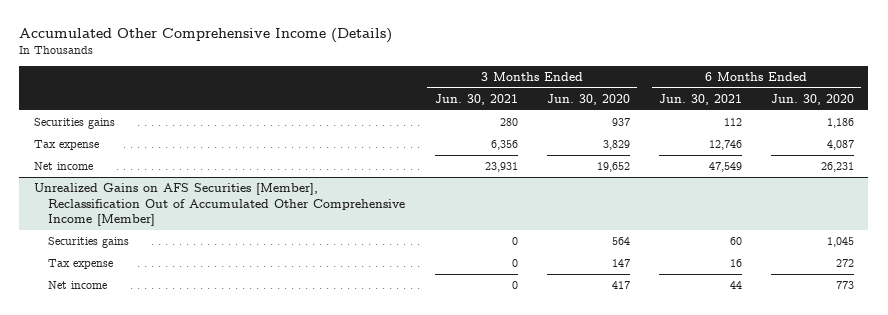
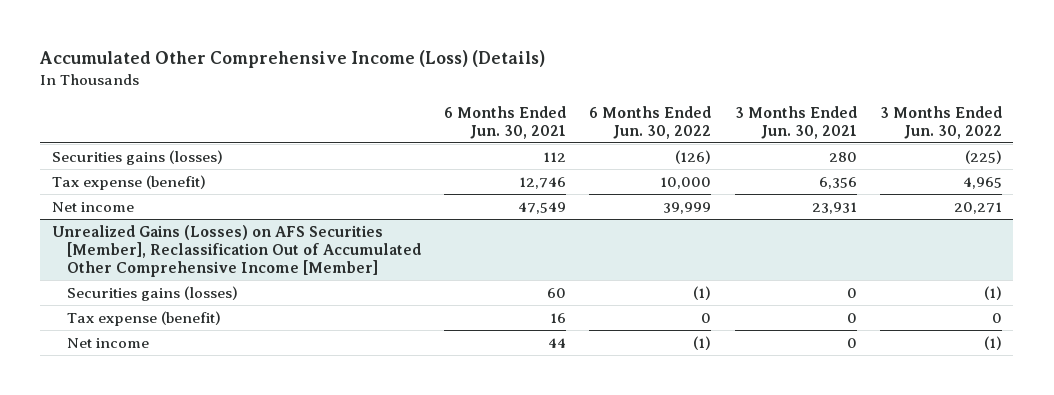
- Accumulated Other Comprehensive Income (Details)
+ Accumulated Other Comprehensive Income (Loss) (Details)
- | 3 Months Ended Jun. 30, 2021 | 3 Months Ended Jun. 30, 2020 | 6 Months Ended Jun. 30, 2021 | 6 Months Ended Jun. 30, 2020
+ | 6 Months Ended Jun. 30, 2021 | 6 Months Ended Jun. 30, 2022 | 3 Months Ended Jun. 30, 2021 | 3 Months Ended Jun. 30, 2022
- Securities gains | 280 | 937 | 112 | 1,186
- Tax expense | 6,356 | 3,829 | 12,746 | 4,087
+ Securities gains (losses) | 112 | (126) | 280 | (225)
+ Tax expense (benefit) | 12,746 | 10,000 | 6,356 | 4,965
- Unrealized Gains on AFS Securities [Member], Reclassification Out of Accumulated Other Comprehensive Income [Member]
- Securities gains | 0 | 564 | 60 | 1,045
- Tax expense | 0 | 147 | 16 | 272
+ Unrealized Gains (Losses) on AFS Securities [Member], Reclassification Out of Accumulated Other Comprehensive Income [Member]
+ Securities gains (losses) | 60 | (1) | 0 | (1)
+ Tax expense (benefit) | 16 | 0 | 0 | 0

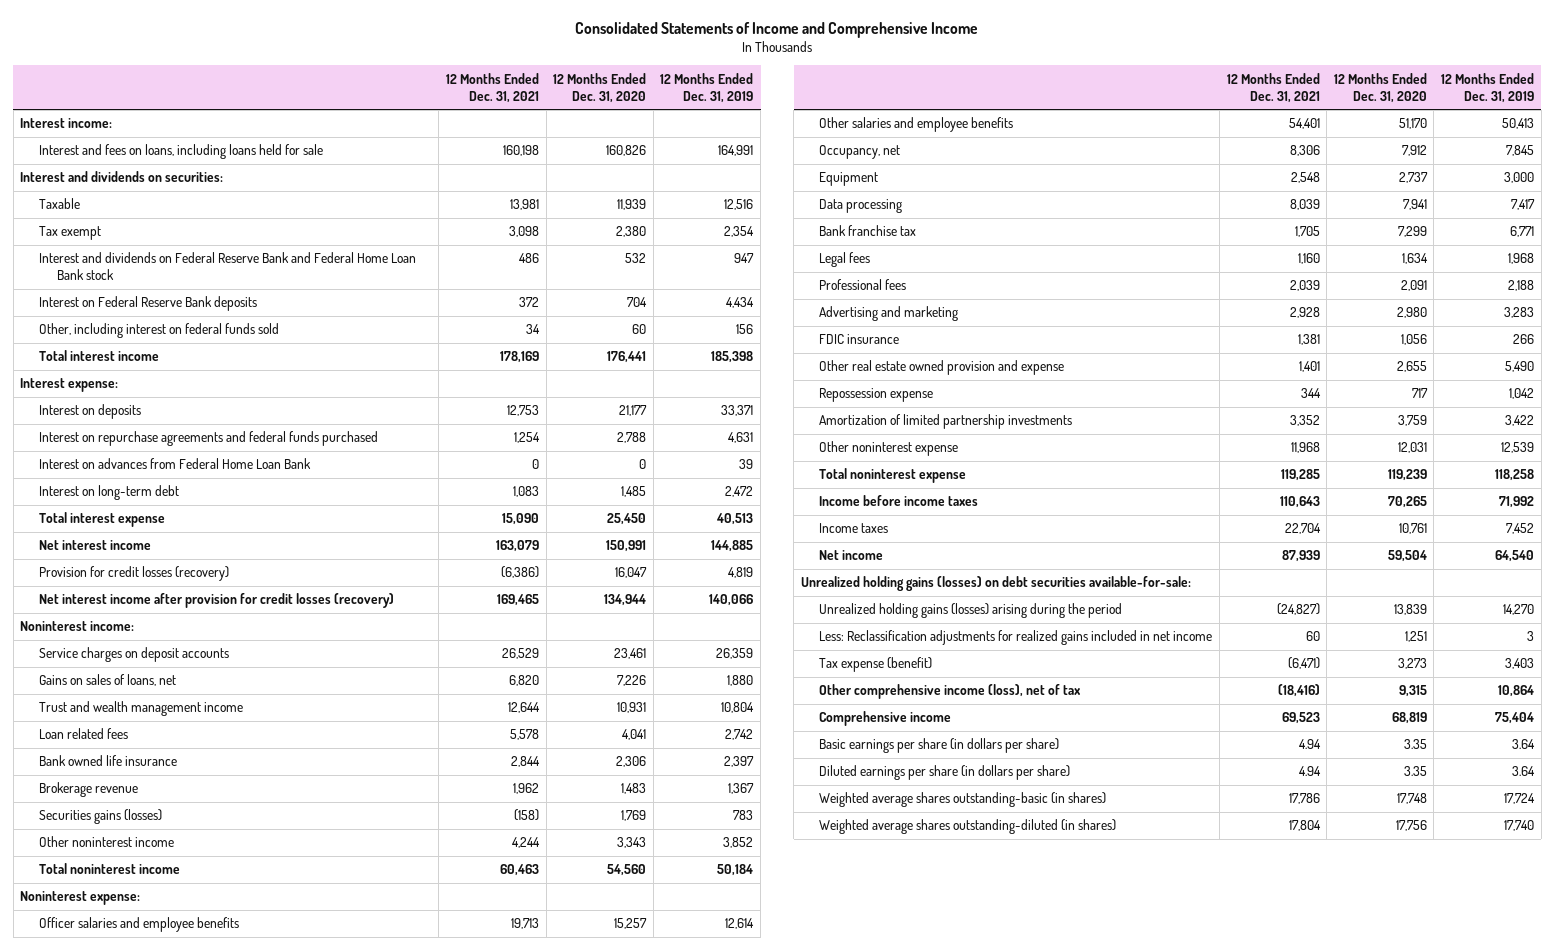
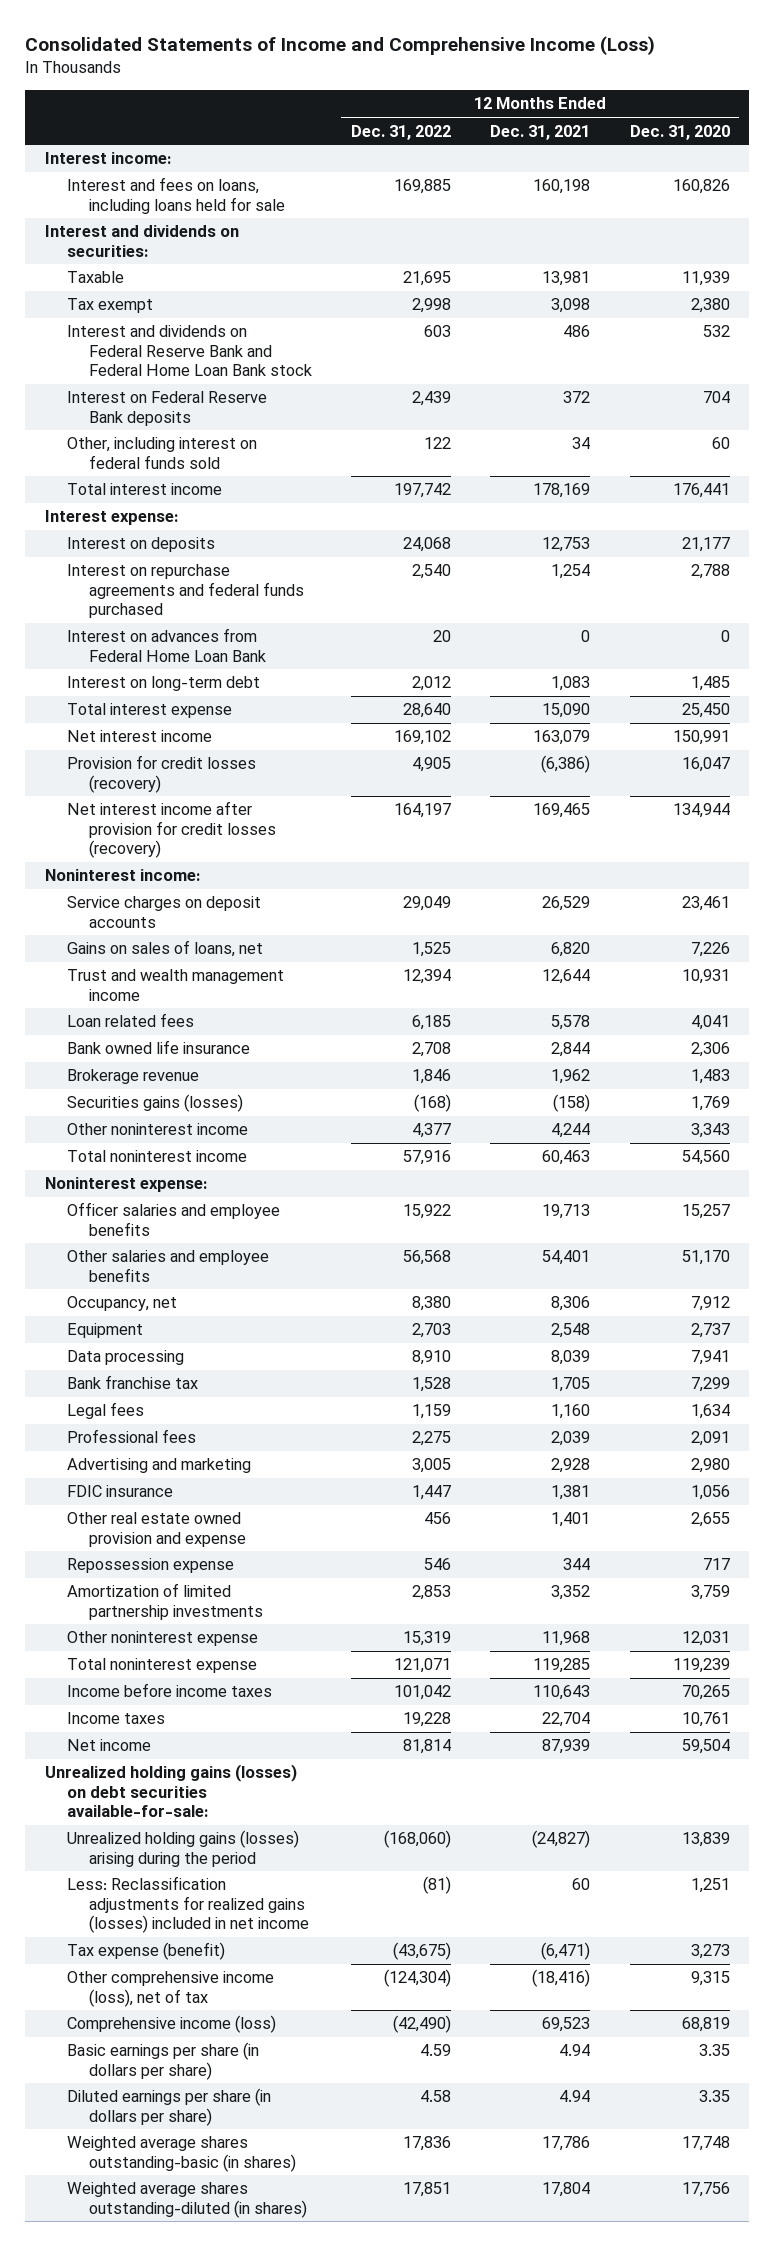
- Consolidated Statements of Income and Comprehensive Income
+ Consolidated Statements of Income and Comprehensive Income (Loss)
- | 12 Months Ended Dec. 31, 2021 | 12 Months Ended Dec. 31, 2020 | 12 Months Ended Dec. 31, 2019
+ | 12 Months Ended Dec. 31, 2022 | 12 Months Ended Dec. 31, 2021 | 12 Months Ended Dec. 31, 2020
- Less: Reclassification adjustments for realized gains included in net income | 60 | 1,251 | 3
+ Less: Reclassification adjustments for realized gains (losses) included in net income | (81) | 60 | 1,251
- Comprehensive income | 69,523 | 68,819 | 75,404
+ Comprehensive income (loss) | (42,490) | 69,523 | 68,819

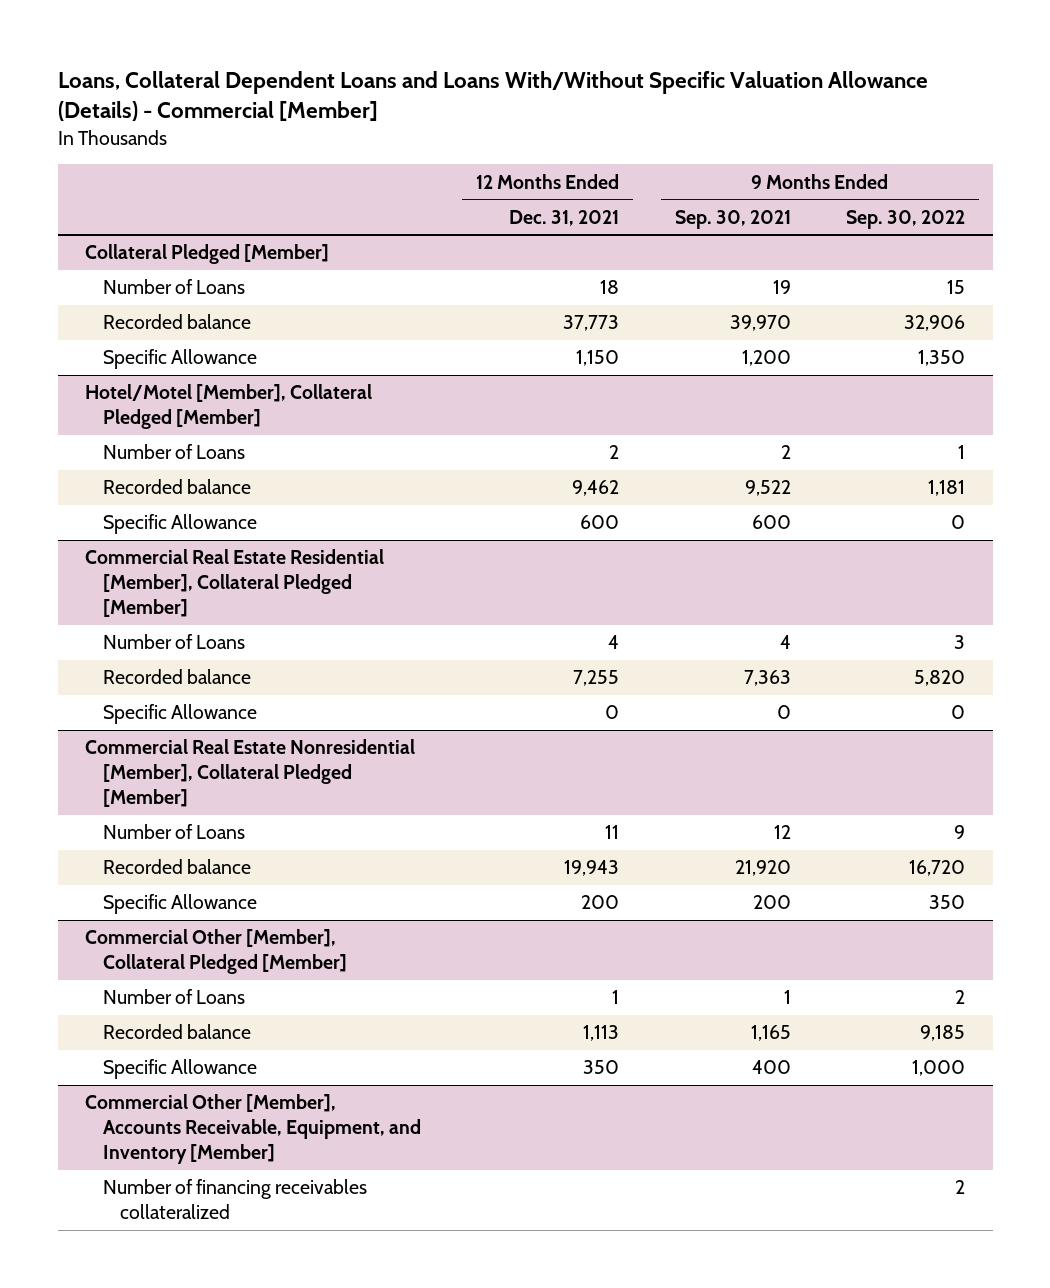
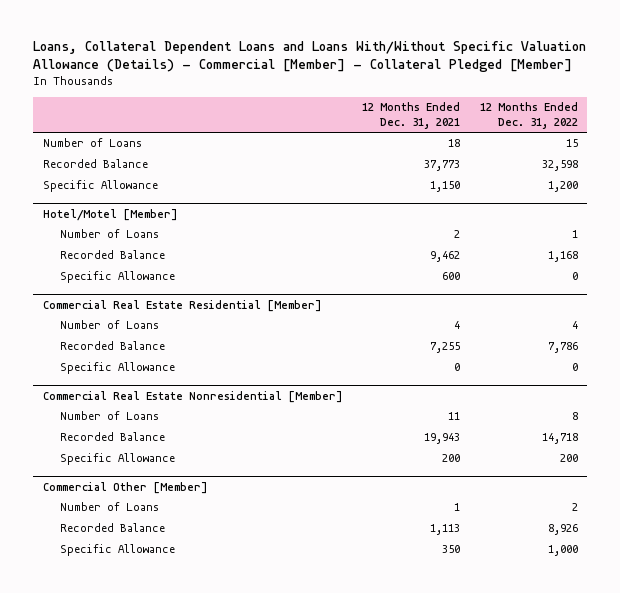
- Loans, Collateral Dependent Loans and Loans With/Without Specific Valuation Allowance (Details) - Commercial [Member]
+ Loans, Collateral Dependent Loans and Loans With/Without Specific Valuation Allowance (Details) - Commercial [Member] - Collateral Pledged [Member]
- | 12 Months Ended Dec. 31, 2021 | 9 Months Ended Sep. 30, 2021 | 9 Months Ended Sep. 30, 2022
+ | 12 Months Ended Dec. 31, 2021 | 12 Months Ended Dec. 31, 2022
- Collateral Pledged [Member]
- Recorded balance | 37,773 | 39,970 | 32,906
+ Recorded Balance | 37,773 | 32,598
- Hotel/Motel [Member], Collateral Pledged [Member]
+ Hotel/Motel [Member]
- Recorded balance | 9,462 | 9,522 | 1,181
+ Recorded Balance | 9,462 | 1,168
- Commercial Real Estate Residential [Member], Collateral Pledged [Member]
+ Commercial Real Estate Residential [Member]
- Recorded balance | 7,255 | 7,363 | 5,820
+ Recorded Balance | 7,255 | 7,786
- Commercial Real Estate Nonresidential [Member], Collateral Pledged [Member]
+ Commercial Real Estate Nonresidential [Member]
- Recorded balance | 19,943 | 21,920 | 16,720
+ Recorded Balance | 19,943 | 14,718
- Commercial Other [Member], Collateral Pledged [Member]
+ Commercial Other [Member]
- Recorded balance | 1,113 | 1,165 | 9,185
+ Recorded Balance | 1,113 | 8,926
- Commercial Other [Member], Accounts Receivable, Equipment, and Inventory [Member]
- Number of financing receivables collateralized | | | 2

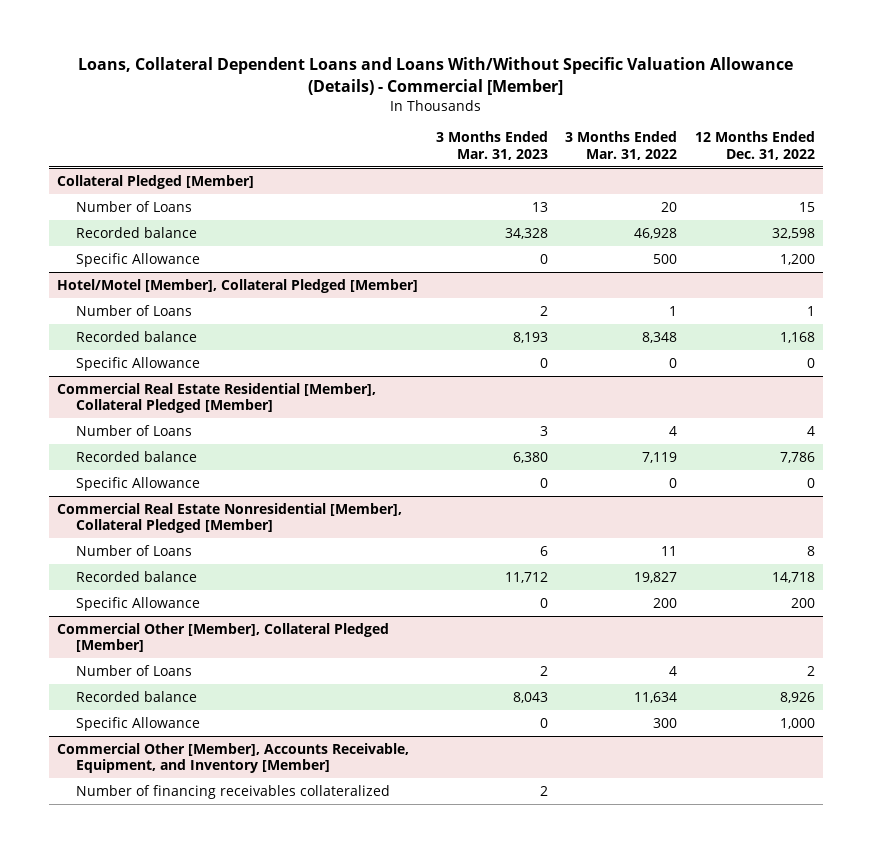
- Loans, Collateral Dependent Loans and Loans With/Without Specific Valuation Allowance (Details) - Commercial [Member] - Collateral Pledged [Member]
+ Loans, Collateral Dependent Loans and Loans With/Without Specific Valuation Allowance (Details) - Commercial [Member]
- | 12 Months Ended Dec. 31, 2021 | 12 Months Ended Dec. 31, 2022
+ | 3 Months Ended Mar. 31, 2023 | 3 Months Ended Mar. 31, 2022 | 12 Months Ended Dec. 31, 2022
+ Collateral Pledged [Member]
- Recorded Balance | 37,773 | 32,598
+ Recorded balance | 34,328 | 46,928 | 32,598
- Hotel/Motel [Member]
+ Hotel/Motel [Member], Collateral Pledged [Member]
- Recorded Balance | 9,462 | 1,168
+ Recorded balance | 8,193 | 8,348 | 1,168
- Commercial Real Estate Residential [Member]
+ Commercial Real Estate Residential [Member], Collateral Pledged [Member]
- Recorded Balance | 7,255 | 7,786
+ Recorded balance | 6,380 | 7,119 | 7,786
- Commercial Real Estate Nonresidential [Member]
+ Commercial Real Estate Nonresidential [Member], Collateral Pledged [Member]
- Recorded Balance | 19,943 | 14,718
+ Recorded balance | 11,712 | 19,827 | 14,718
- Commercial Other [Member]
+ Commercial Other [Member], Collateral Pledged [Member]
- Recorded Balance | 1,113 | 8,926
+ Recorded balance | 8,043 | 11,634 | 8,926
+ Commercial Other [Member], Accounts Receivable, Equipment, and Inventory [Member]
+ Number of financing receivables collateralized | 2 | |

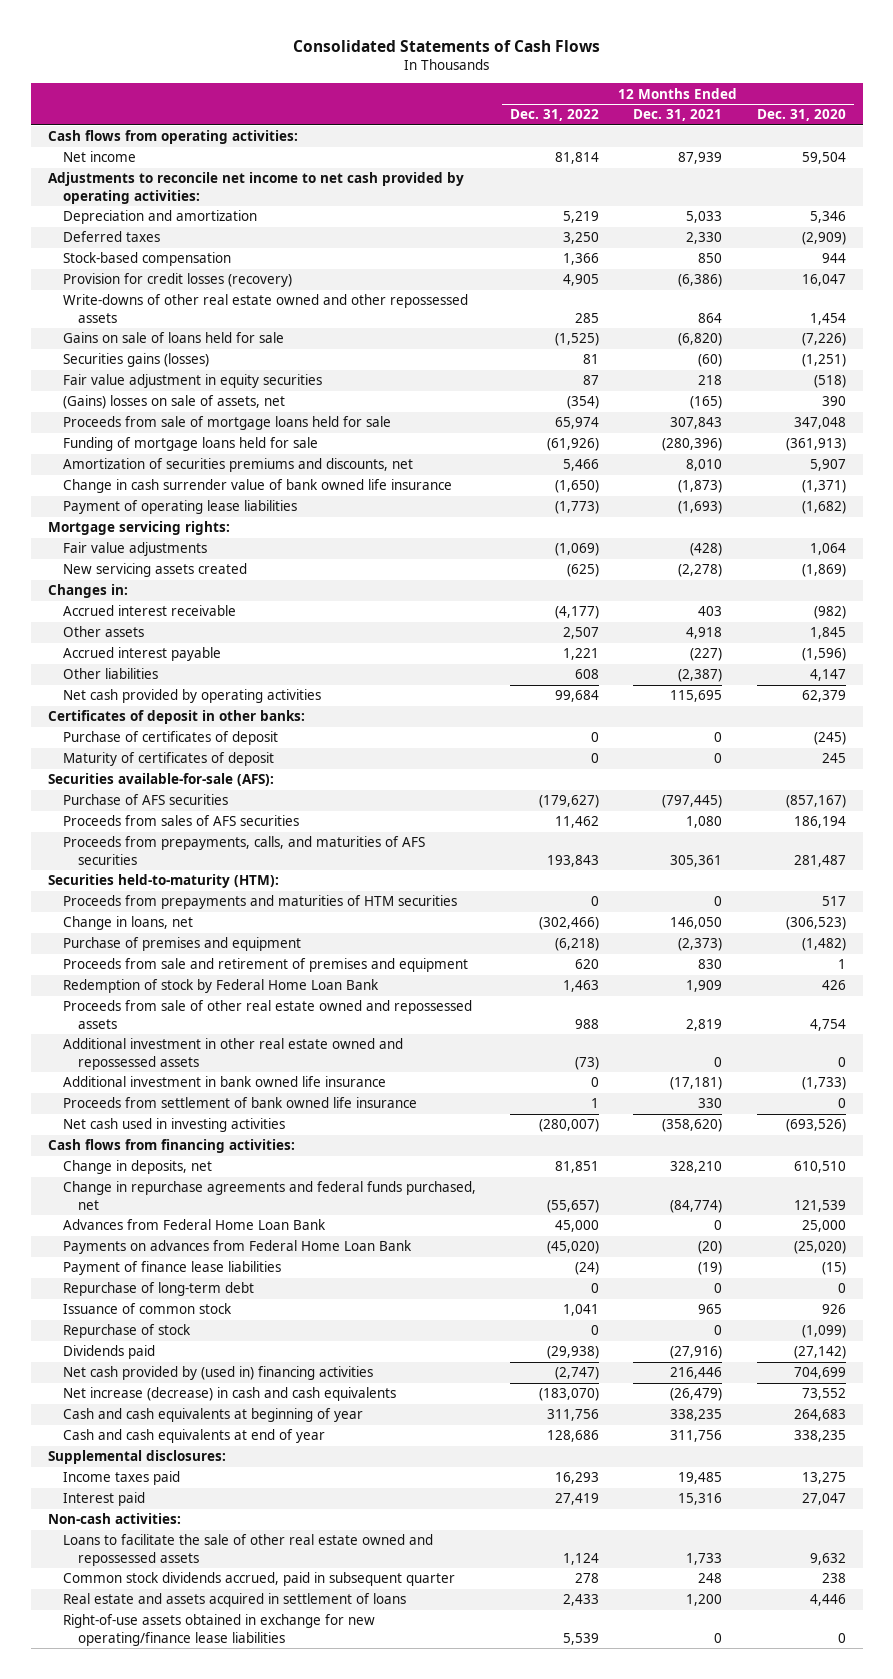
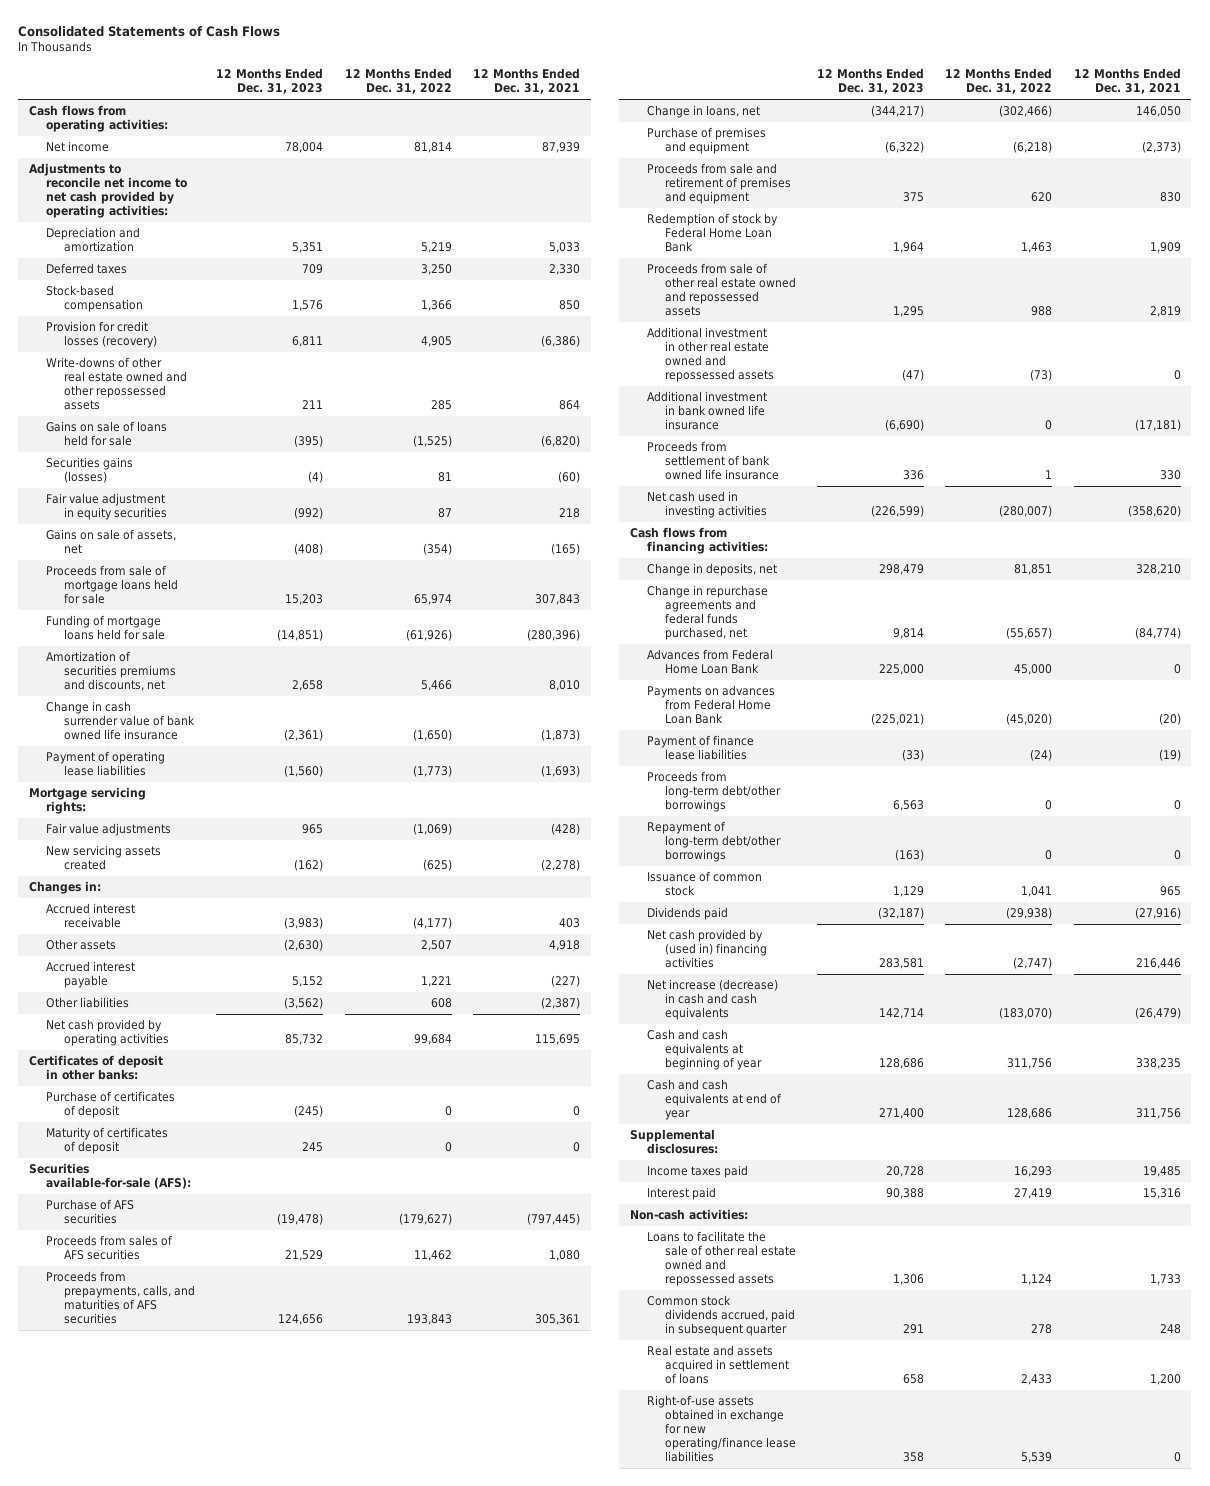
- | 12 Months Ended Dec. 31, 2022 | 12 Months Ended Dec. 31, 2021 | 12 Months Ended Dec. 31, 2020
+ | 12 Months Ended Dec. 31, 2023 | 12 Months Ended Dec. 31, 2022 | 12 Months Ended Dec. 31, 2021
- (Gains) losses on sale of assets, net | (354) | (165) | 390
+ Gains on sale of assets, net | (408) | (354) | (165)
- Securities held-to-maturity (HTM):
- Proceeds from prepayments and maturities of HTM securities | 0 | 0 | 517
- Repurchase of long-term debt | 0 | 0 | 0
+ Proceeds from long-term debt/other borrowings | 6,563 | 0 | 0
+ Repayment of long-term debt/other borrowings | (163) | 0 | 0
- Repurchase of stock | 0 | 0 | (1,099)

